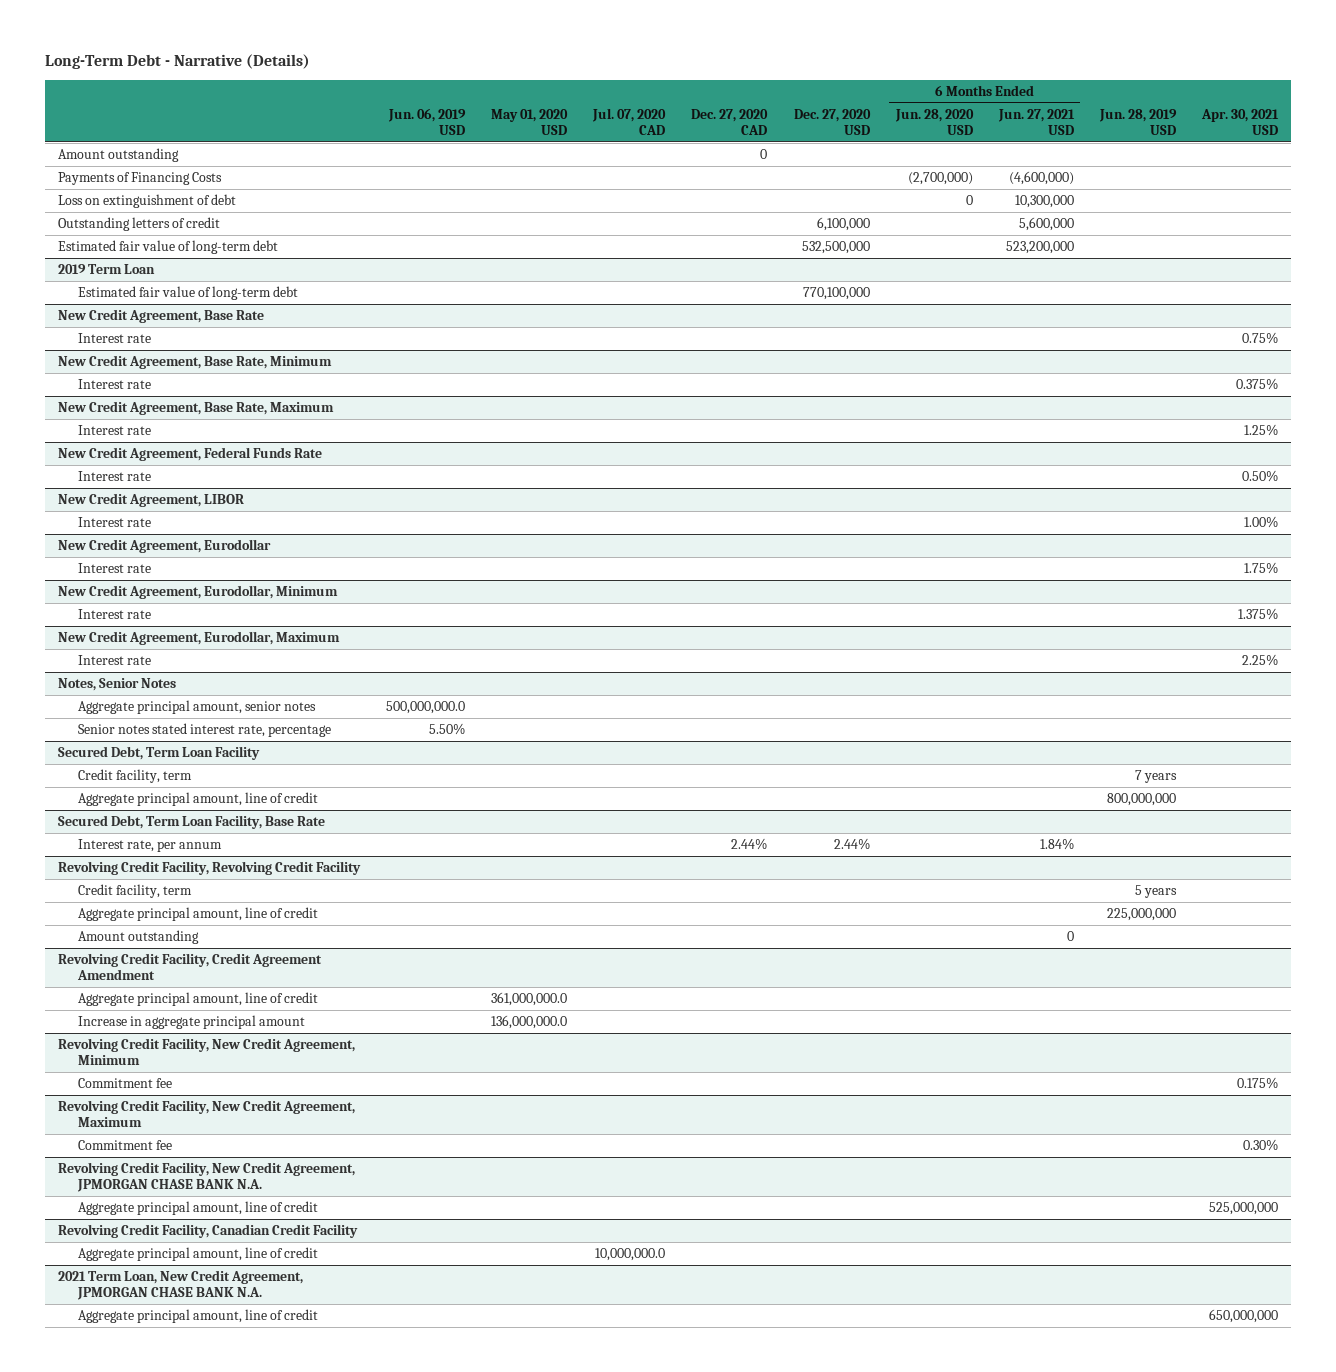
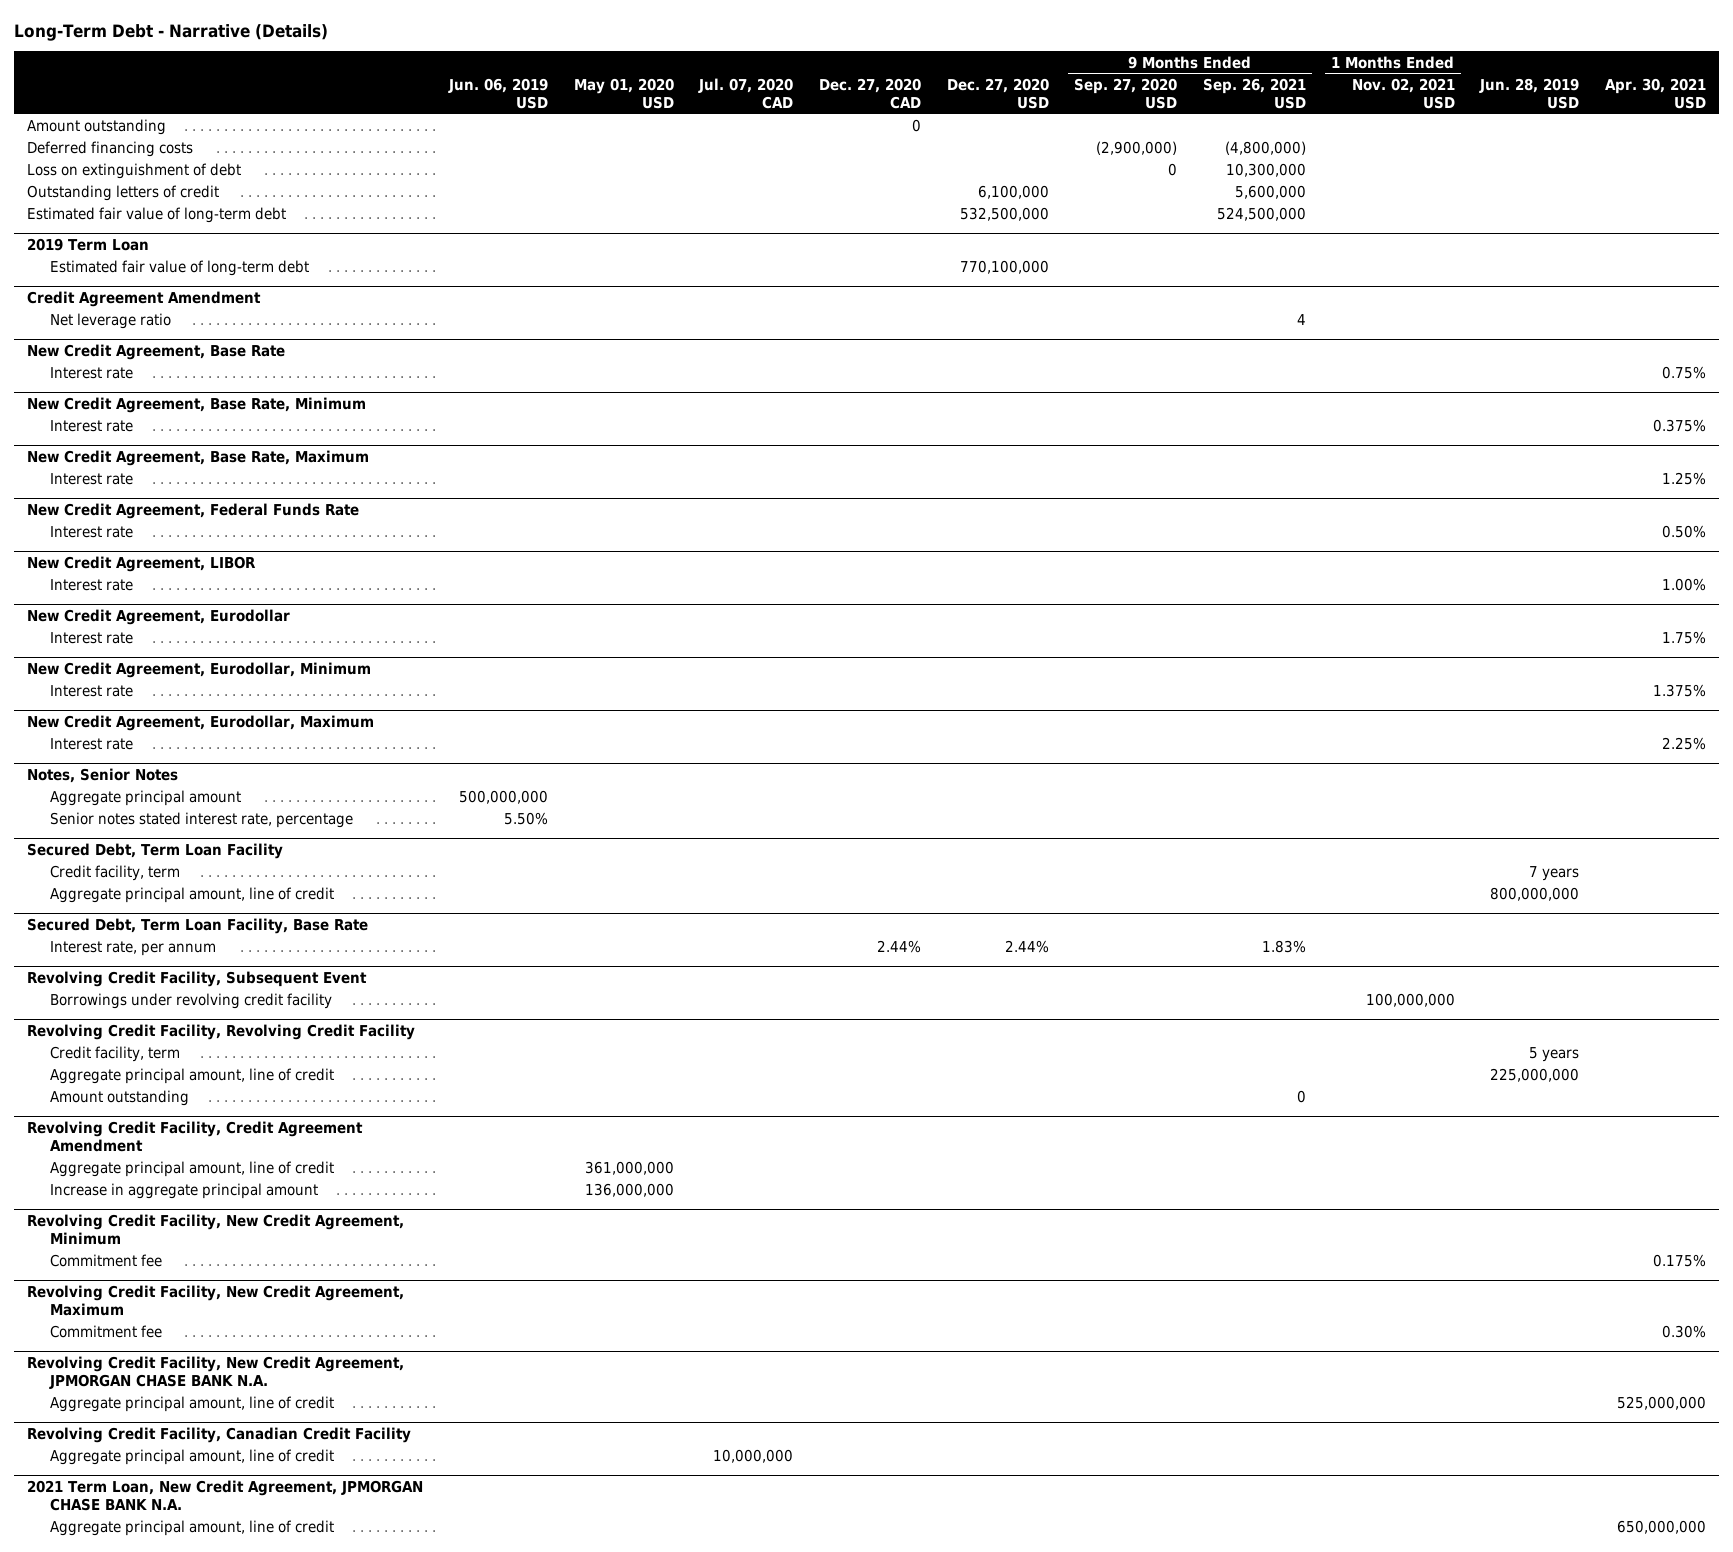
- | Jun. 06, 2019 USD | May 01, 2020 USD | Jul. 07, 2020 CAD | Dec. 27, 2020 CAD | Dec. 27, 2020 USD | 6 Months Ended Jun. 28, 2020 USD | 6 Months Ended Jun. 27, 2021 USD | Jun. 28, 2019 USD | Apr. 30, 2021 USD
+ | Jun. 06, 2019 USD | May 01, 2020 USD | Jul. 07, 2020 CAD | Dec. 27, 2020 CAD | Dec. 27, 2020 USD | 9 Months Ended Sep. 27, 2020 USD | 9 Months Ended Sep. 26, 2021 USD | 1 Months Ended Nov. 02, 2021 USD | Jun. 28, 2019 USD | Apr. 30, 2021 USD
- Payments of Financing Costs | | | | | | (2,700,000) | (4,600,000) | |
+ Deferred financing costs | | | | | | (2,900,000) | (4,800,000) | | |
+ Credit Agreement Amendment
+ Net leverage ratio | | | | | | | 4 | | |
@ Notes, Senior Notes
- Aggregate principal amount, senior notes | 500,000,000.0 | | | | | | | |
+ Aggregate principal amount | 500,000,000 | | | | | | | | |
+ Revolving Credit Facility, Subsequent Event
+ Borrowings under revolving credit facility | | | | | | | | 100,000,000 | |
@ Revolving Credit Facility, Credit Agreement Amendment
- Aggregate principal amount, line of credit | | 361,000,000.0 | | | | | | |
- Increase in aggregate principal amount | | 136,000,000.0 | | | | | | |
+ Aggregate principal amount, line of credit | | 361,000,000 | | | | | | | |
+ Increase in aggregate principal amount | | 136,000,000 | | | | | | | |
@ Revolving Credit Facility, Canadian Credit Facility
- Aggregate principal amount, line of credit | | | 10,000,000.0 | | | | | |
+ Aggregate principal amount, line of credit | | | 10,000,000 | | | | | | |

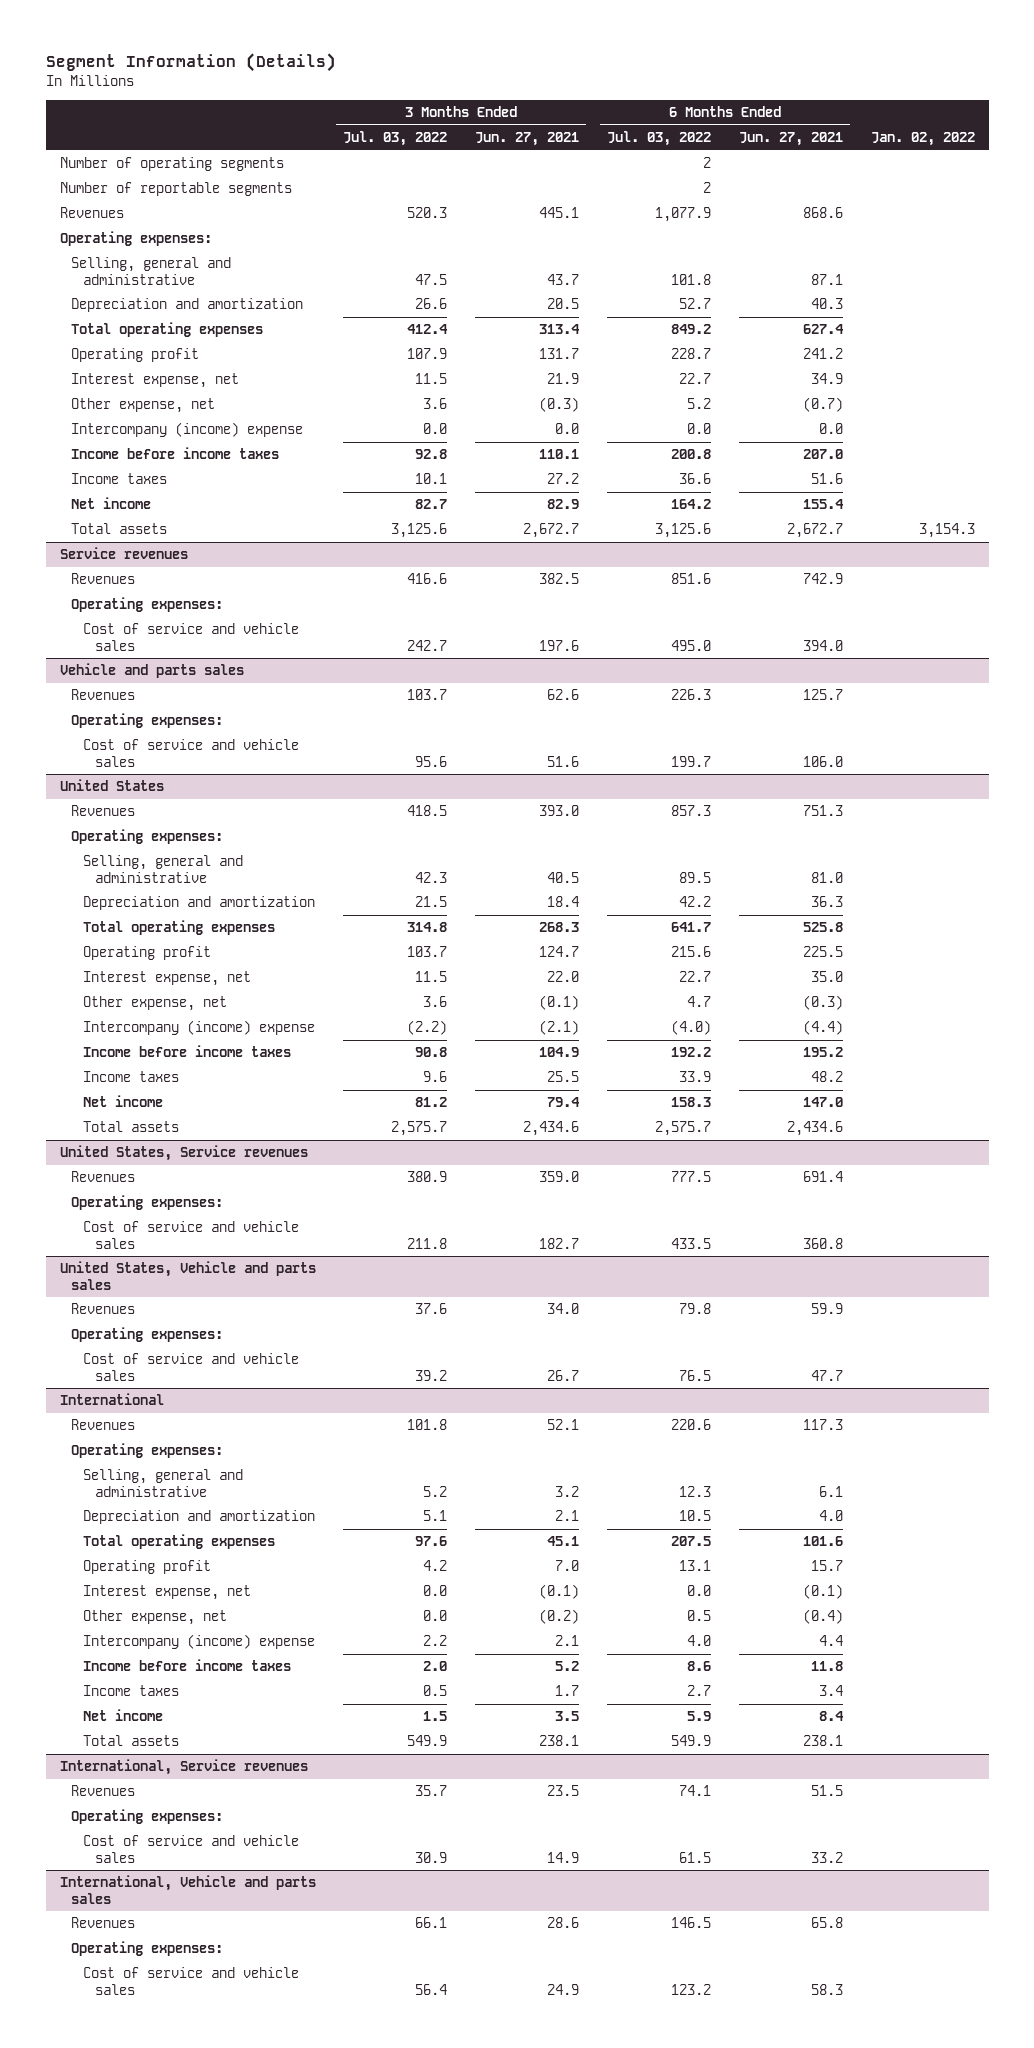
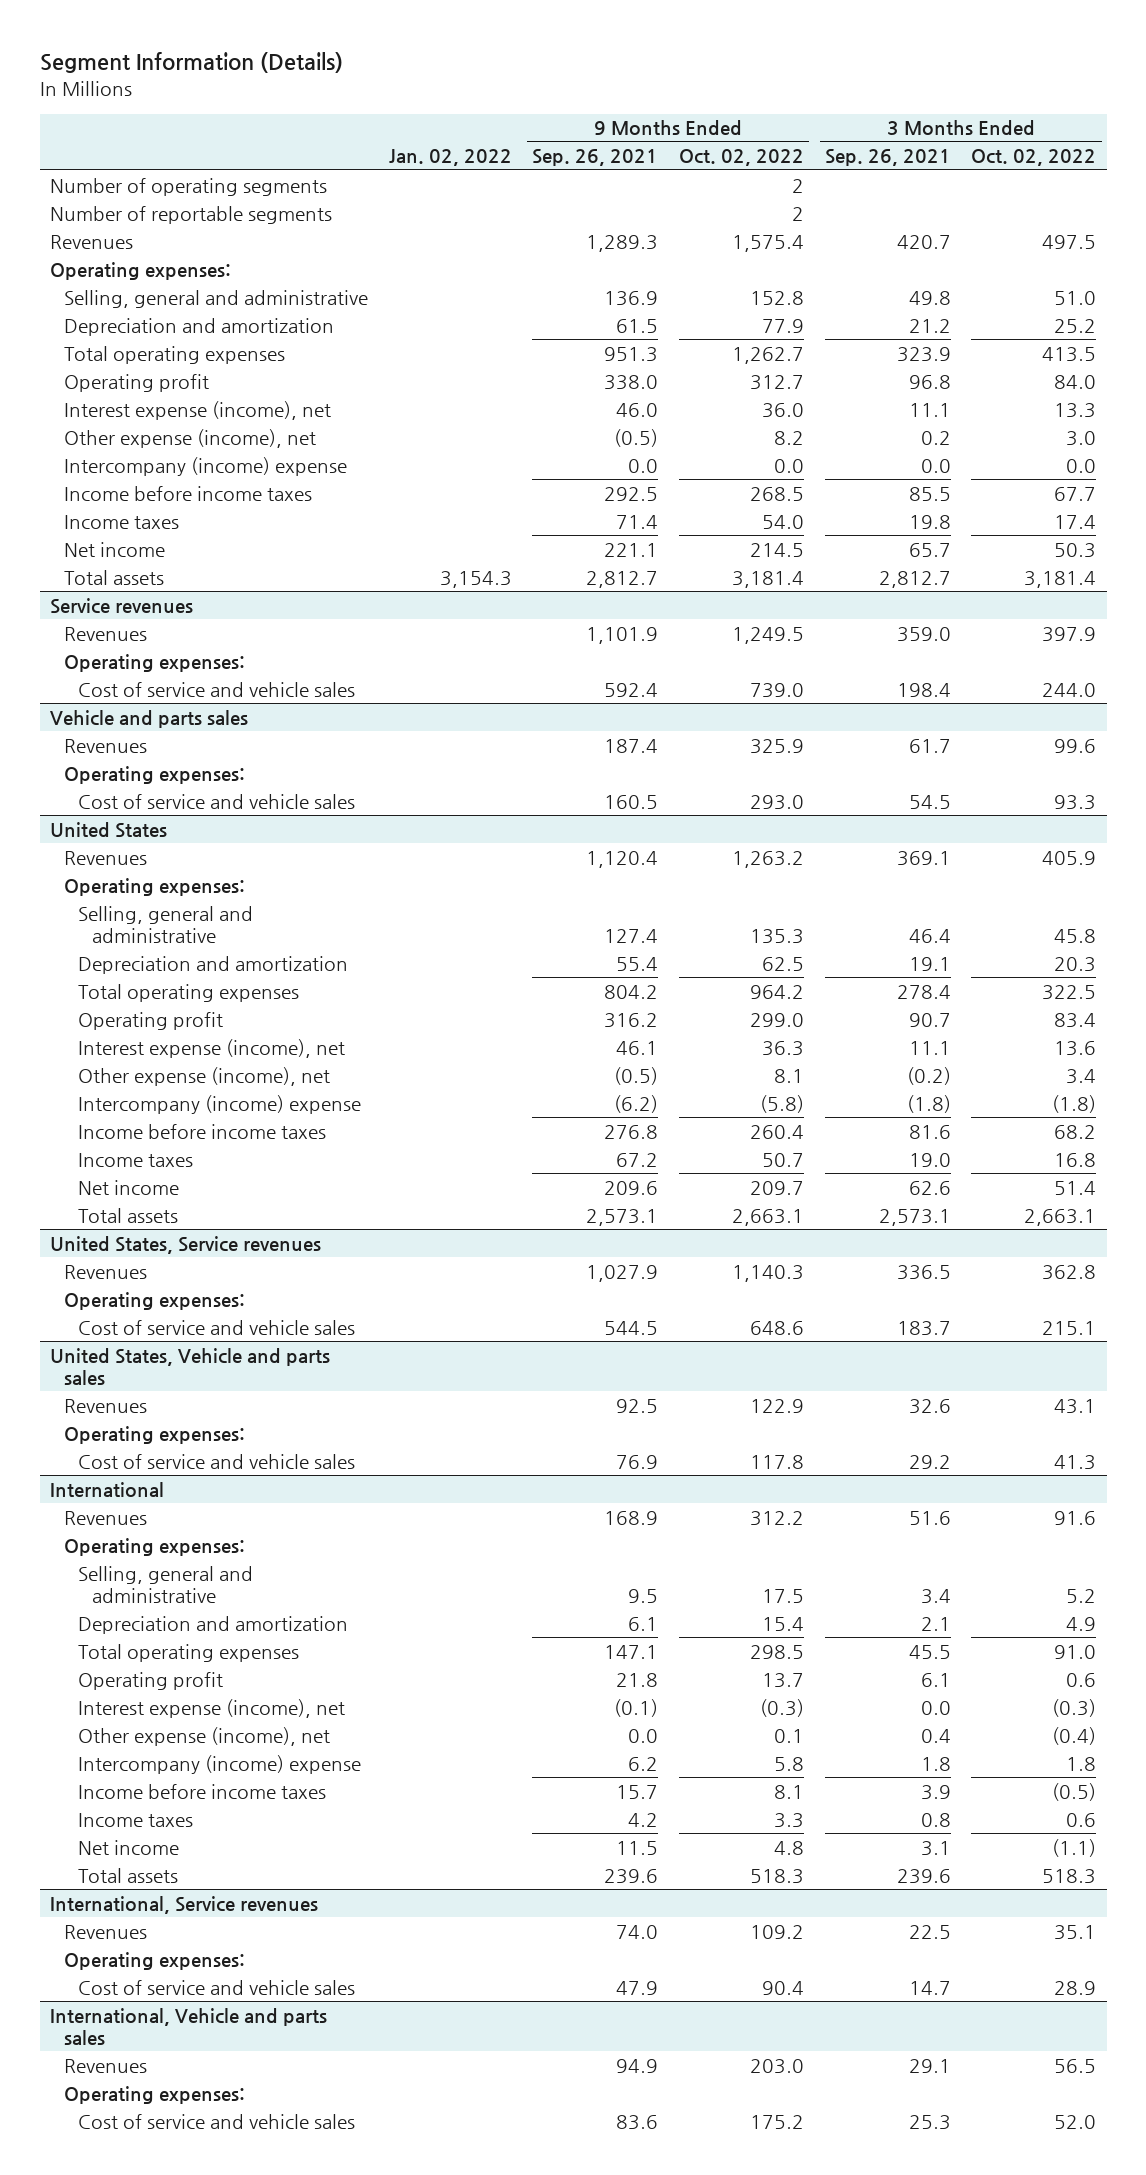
- | 3 Months Ended Jul. 03, 2022 | 3 Months Ended Jun. 27, 2021 | 6 Months Ended Jul. 03, 2022 | 6 Months Ended Jun. 27, 2021 | Jan. 02, 2022
+ | Jan. 02, 2022 | 9 Months Ended Sep. 26, 2021 | 9 Months Ended Oct. 02, 2022 | 3 Months Ended Sep. 26, 2021 | 3 Months Ended Oct. 02, 2022
- Interest expense, net | 11.5 | 21.9 | 22.7 | 34.9 |
- Other expense, net | 3.6 | (0.3) | 5.2 | (0.7) |
+ Interest expense (income), net | | 46.0 | 36.0 | 11.1 | 13.3
+ Other expense (income), net | | (0.5) | 8.2 | 0.2 | 3.0
@ United States
- Interest expense, net | 11.5 | 22.0 | 22.7 | 35.0 |
- Other expense, net | 3.6 | (0.1) | 4.7 | (0.3) |
+ Interest expense (income), net | | 46.1 | 36.3 | 11.1 | 13.6
+ Other expense (income), net | | (0.5) | 8.1 | (0.2) | 3.4
@ International
- Interest expense, net | 0.0 | (0.1) | 0.0 | (0.1) |
- Other expense, net | 0.0 | (0.2) | 0.5 | (0.4) |
+ Interest expense (income), net | | (0.1) | (0.3) | 0.0 | (0.3)
+ Other expense (income), net | | 0.0 | 0.1 | 0.4 | (0.4)

